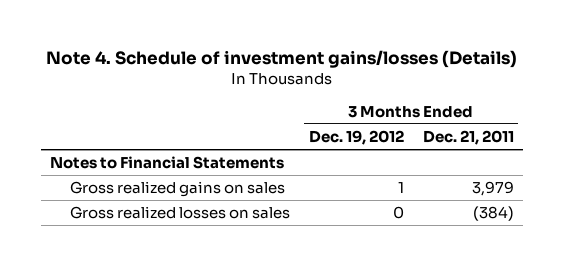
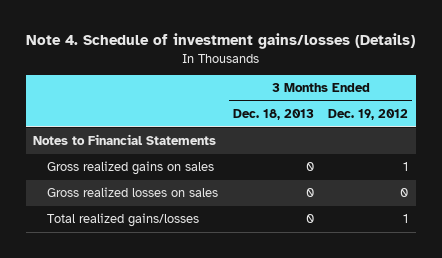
- | 3 Months Ended Dec. 19, 2012 | 3 Months Ended Dec. 21, 2011
+ | 3 Months Ended Dec. 18, 2013 | 3 Months Ended Dec. 19, 2012
+ Total realized gains/losses | 0 | 1

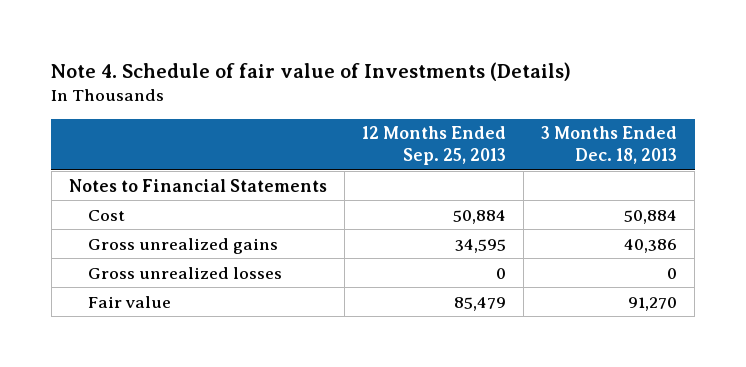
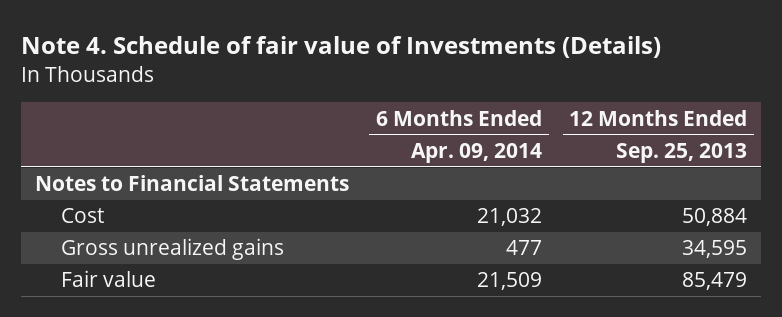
- | 12 Months Ended Sep. 25, 2013 | 3 Months Ended Dec. 18, 2013
+ | 6 Months Ended Apr. 09, 2014 | 12 Months Ended Sep. 25, 2013
- Gross unrealized losses | 0 | 0

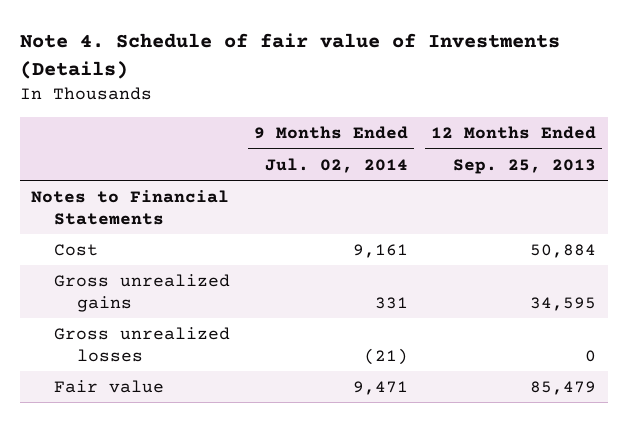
- | 6 Months Ended Apr. 09, 2014 | 12 Months Ended Sep. 25, 2013
+ | 9 Months Ended Jul. 02, 2014 | 12 Months Ended Sep. 25, 2013
+ Gross unrealized losses | (21) | 0

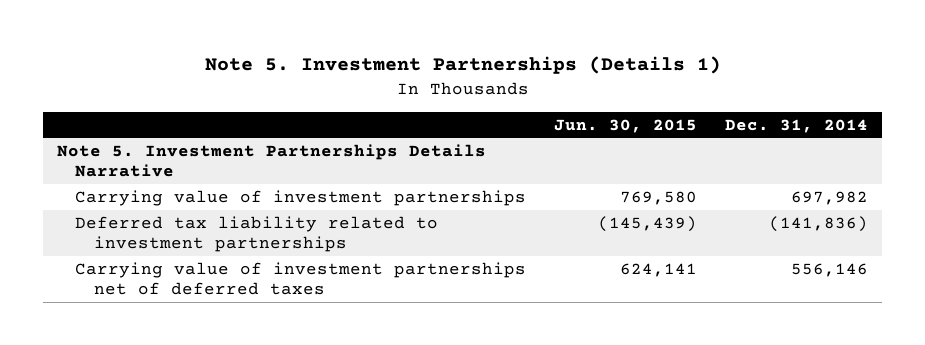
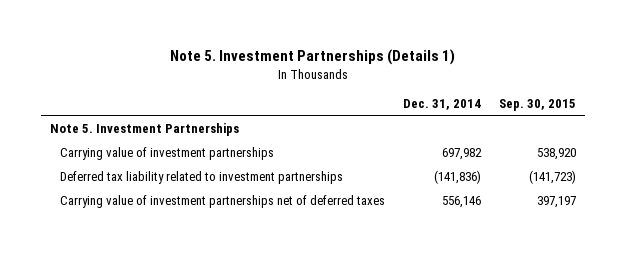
- | Jun. 30, 2015 | Dec. 31, 2014
+ | Dec. 31, 2014 | Sep. 30, 2015
- Note 5. Investment Partnerships Details Narrative
+ Note 5. Investment Partnerships

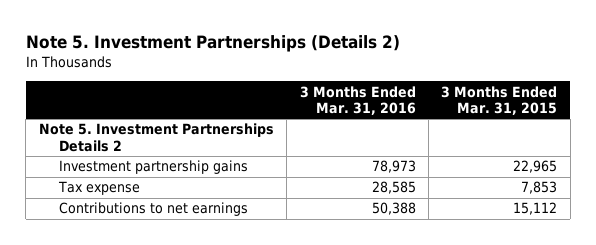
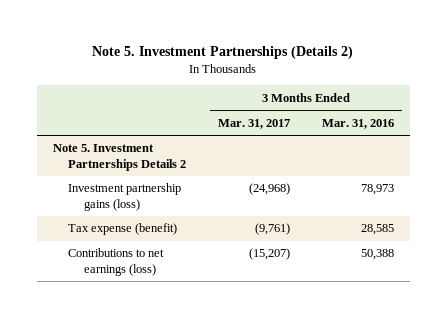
- | 3 Months Ended Mar. 31, 2016 | 3 Months Ended Mar. 31, 2015
+ | 3 Months Ended Mar. 31, 2017 | 3 Months Ended Mar. 31, 2016
- Investment partnership gains | 78,973 | 22,965
- Tax expense | 28,585 | 7,853
- Contributions to net earnings | 50,388 | 15,112
+ Investment partnership gains (loss) | (24,968) | 78,973
+ Tax expense (benefit) | (9,761) | 28,585
+ Contributions to net earnings (loss) | (15,207) | 50,388

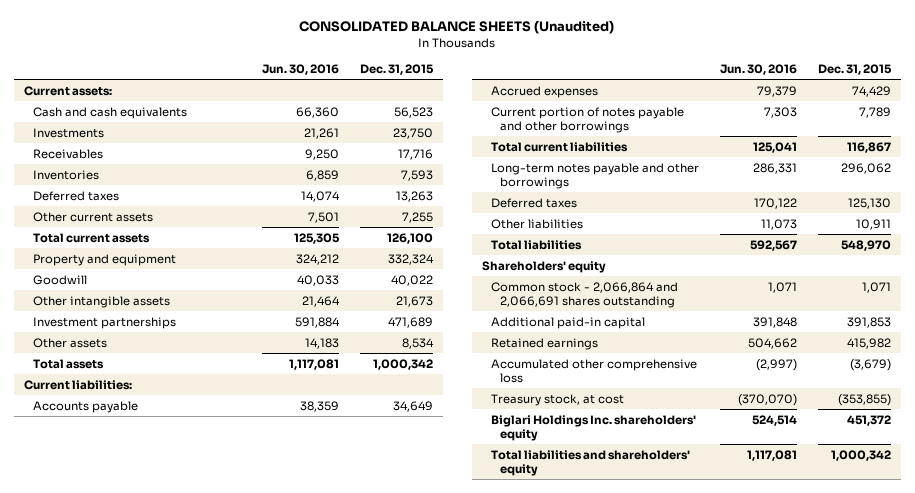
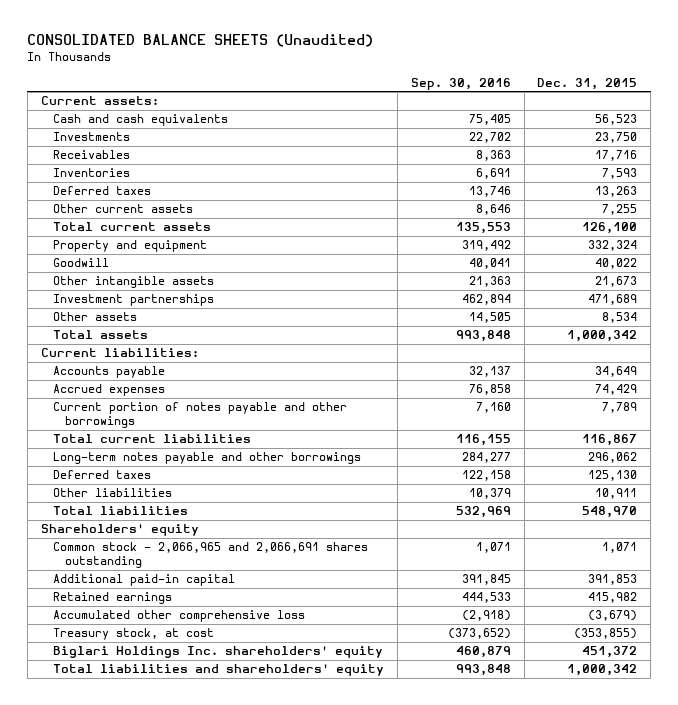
- | Jun. 30, 2016 | Dec. 31, 2015
+ | Sep. 30, 2016 | Dec. 31, 2015
- Common stock - 2,066,864 and 2,066,691 shares outstanding | 1,071 | 1,071
+ Common stock - 2,066,965 and 2,066,691 shares outstanding | 1,071 | 1,071

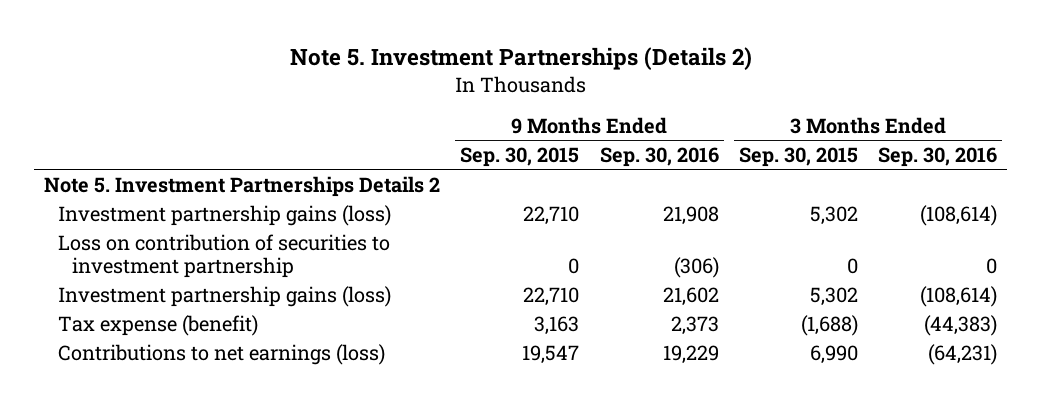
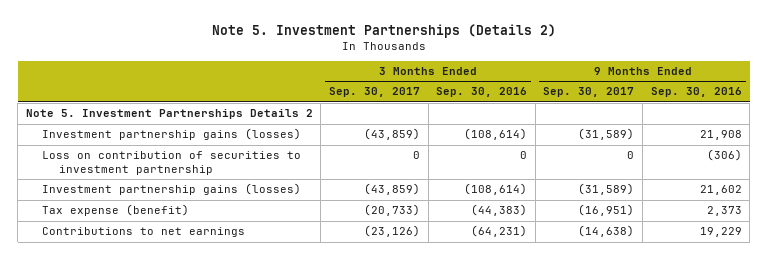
- | 9 Months Ended Sep. 30, 2015 | 9 Months Ended Sep. 30, 2016 | 3 Months Ended Sep. 30, 2015 | 3 Months Ended Sep. 30, 2016
+ | 3 Months Ended Sep. 30, 2017 | 3 Months Ended Sep. 30, 2016 | 9 Months Ended Sep. 30, 2017 | 9 Months Ended Sep. 30, 2016
- Investment partnership gains (loss) | 22,710 | 21,908 | 5,302 | (108,614)
+ Investment partnership gains (losses) | (43,859) | (108,614) | (31,589) | 21,908
- Investment partnership gains (loss) | 22,710 | 21,602 | 5,302 | (108,614)
+ Investment partnership gains (losses) | (43,859) | (108,614) | (31,589) | 21,602
- Contributions to net earnings (loss) | 19,547 | 19,229 | 6,990 | (64,231)
+ Contributions to net earnings | (23,126) | (64,231) | (14,638) | 19,229

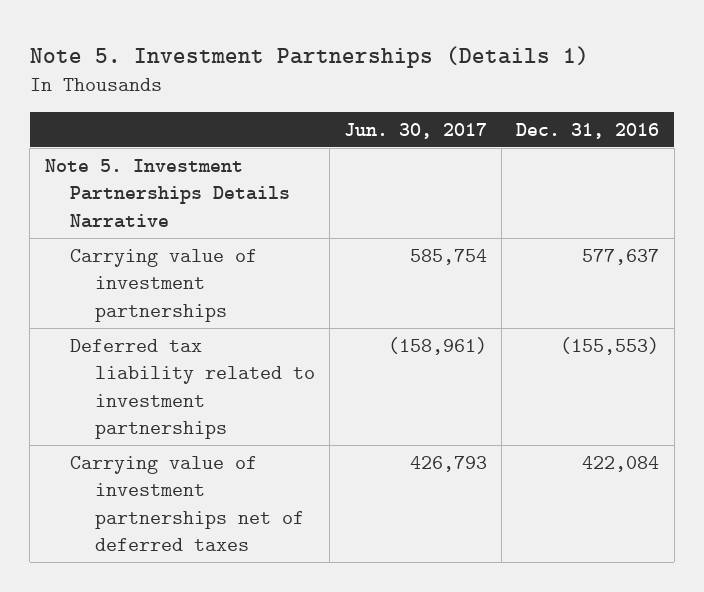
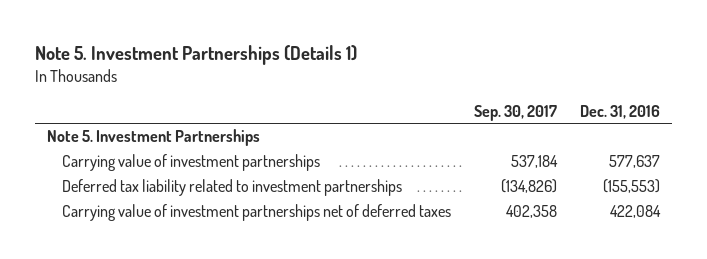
- | Jun. 30, 2017 | Dec. 31, 2016
+ | Sep. 30, 2017 | Dec. 31, 2016
- Note 5. Investment Partnerships Details Narrative
+ Note 5. Investment Partnerships

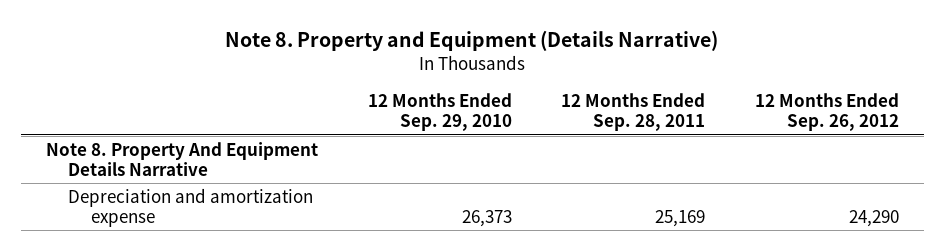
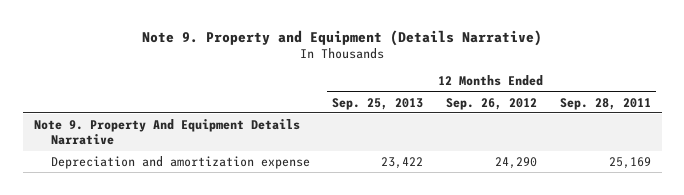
- Note 8. Property and Equipment (Details Narrative)
+ Note 9. Property and Equipment (Details Narrative)
- | 12 Months Ended Sep. 29, 2010 | 12 Months Ended Sep. 28, 2011 | 12 Months Ended Sep. 26, 2012
+ | 12 Months Ended Sep. 25, 2013 | 12 Months Ended Sep. 26, 2012 | 12 Months Ended Sep. 28, 2011
- Note 8. Property And Equipment Details Narrative
+ Note 9. Property And Equipment Details Narrative

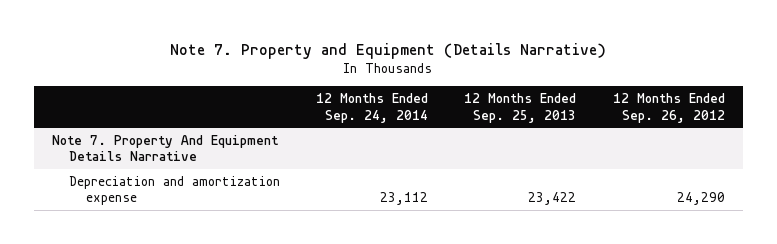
- Note 9. Property and Equipment (Details Narrative)
+ Note 7. Property and Equipment (Details Narrative)
- | 12 Months Ended Sep. 25, 2013 | 12 Months Ended Sep. 26, 2012 | 12 Months Ended Sep. 28, 2011
+ | 12 Months Ended Sep. 24, 2014 | 12 Months Ended Sep. 25, 2013 | 12 Months Ended Sep. 26, 2012
- Note 9. Property And Equipment Details Narrative
+ Note 7. Property And Equipment Details Narrative

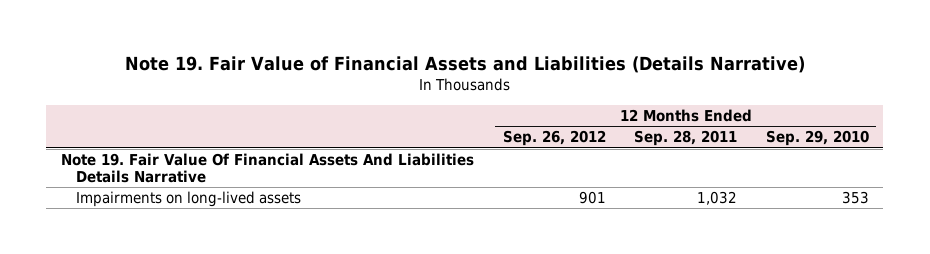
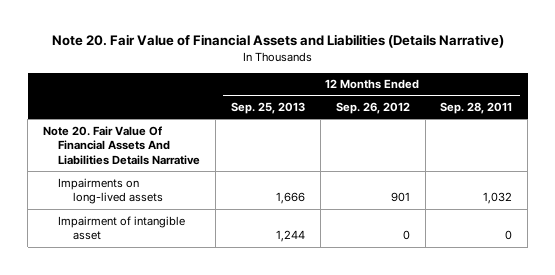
- Note 19. Fair Value of Financial Assets and Liabilities (Details Narrative)
+ Note 20. Fair Value of Financial Assets and Liabilities (Details Narrative)
- | 12 Months Ended Sep. 26, 2012 | 12 Months Ended Sep. 28, 2011 | 12 Months Ended Sep. 29, 2010
+ | 12 Months Ended Sep. 25, 2013 | 12 Months Ended Sep. 26, 2012 | 12 Months Ended Sep. 28, 2011
- Note 19. Fair Value Of Financial Assets And Liabilities Details Narrative
+ Note 20. Fair Value Of Financial Assets And Liabilities Details Narrative
+ Impairment of intangible asset | 1,244 | 0 | 0

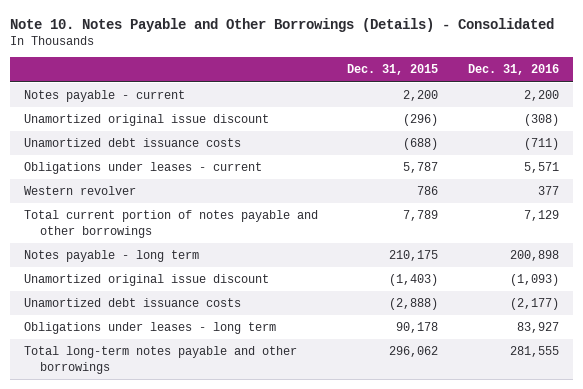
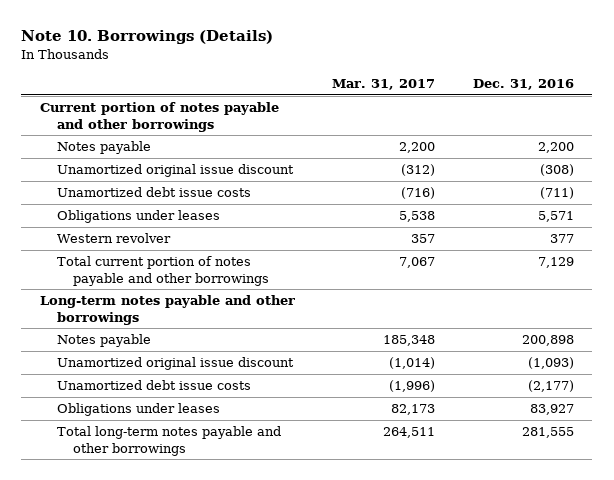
- Note 10. Notes Payable and Other Borrowings (Details) - Consolidated
+ Note 10. Borrowings (Details)
- | Dec. 31, 2015 | Dec. 31, 2016
+ | Mar. 31, 2017 | Dec. 31, 2016
- Notes payable - current | 2,200 | 2,200
+ Current portion of notes payable and other borrowings
+ Notes payable | 2,200 | 2,200
- Unamortized debt issuance costs | (688) | (711)
- Obligations under leases - current | 5,787 | 5,571
+ Unamortized debt issue costs | (716) | (711)
+ Obligations under leases | 5,538 | 5,571
- Notes payable - long term | 210,175 | 200,898
+ Long-term notes payable and other borrowings
+ Notes payable | 185,348 | 200,898
- Unamortized debt issuance costs | (2,888) | (2,177)
- Obligations under leases - long term | 90,178 | 83,927
+ Unamortized debt issue costs | (1,996) | (2,177)
+ Obligations under leases | 82,173 | 83,927

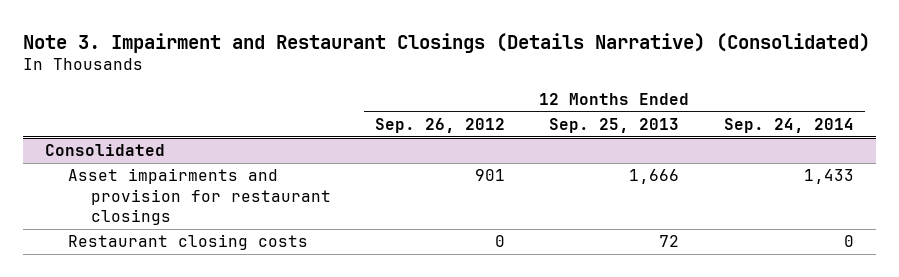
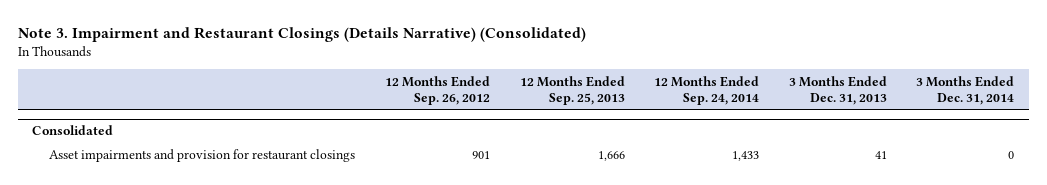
- | 12 Months Ended Sep. 26, 2012 | 12 Months Ended Sep. 25, 2013 | 12 Months Ended Sep. 24, 2014
+ | 12 Months Ended Sep. 26, 2012 | 12 Months Ended Sep. 25, 2013 | 12 Months Ended Sep. 24, 2014 | 3 Months Ended Dec. 31, 2013 | 3 Months Ended Dec. 31, 2014
@ Consolidated
- Restaurant closing costs | 0 | 72 | 0

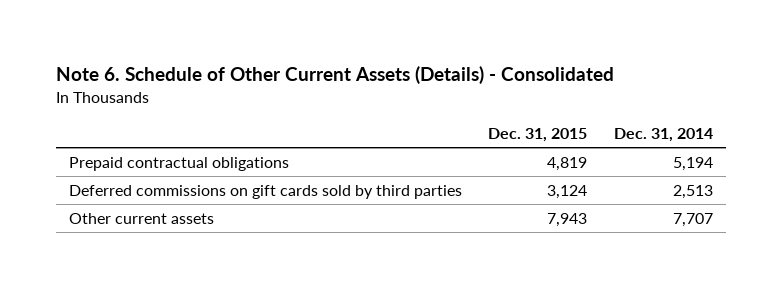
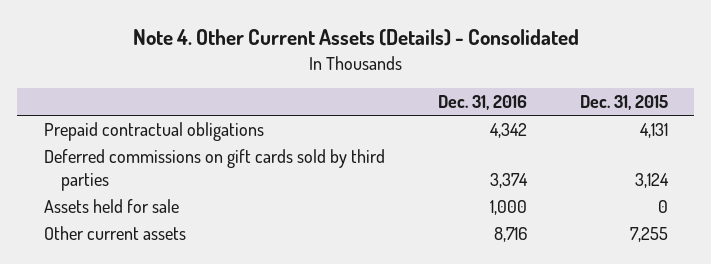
- Note 6. Schedule of Other Current Assets (Details) - Consolidated
+ Note 4. Other Current Assets (Details) - Consolidated
- | Dec. 31, 2015 | Dec. 31, 2014
+ | Dec. 31, 2016 | Dec. 31, 2015
- Prepaid contractual obligations | 4,819 | 5,194
+ Prepaid contractual obligations | 4,342 | 4,131
- Other current assets | 7,943 | 7,707
+ Assets held for sale | 1,000 | 0
+ Other current assets | 8,716 | 7,255

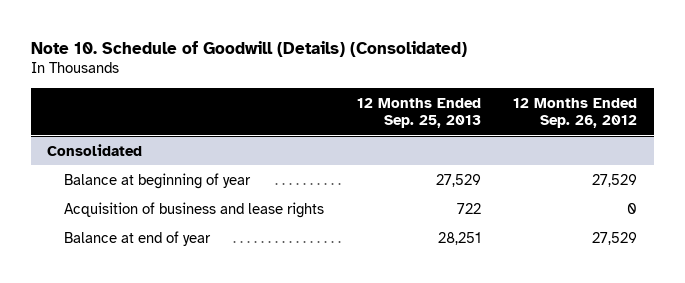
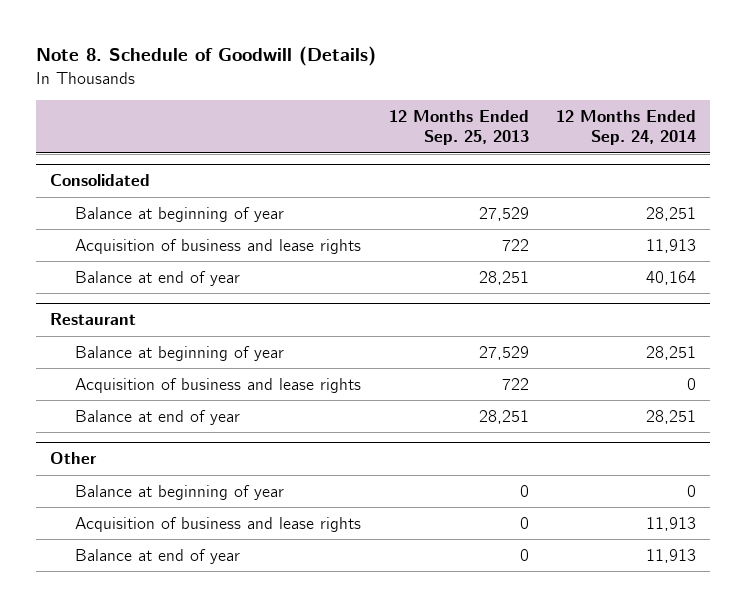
- Note 10. Schedule of Goodwill (Details) (Consolidated)
+ Note 8. Schedule of Goodwill (Details)
- | 12 Months Ended Sep. 25, 2013 | 12 Months Ended Sep. 26, 2012
+ | 12 Months Ended Sep. 25, 2013 | 12 Months Ended Sep. 24, 2014
+ Restaurant
+ Balance at beginning of year | 27,529 | 28,251
+ Acquisition of business and lease rights | 722 | 0
+ Balance at end of year | 28,251 | 28,251
+ Other
+ Balance at beginning of year | 0 | 0
+ Acquisition of business and lease rights | 0 | 11,913
+ Balance at end of year | 0 | 11,913

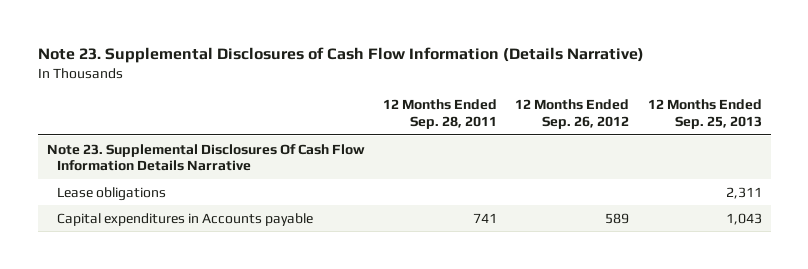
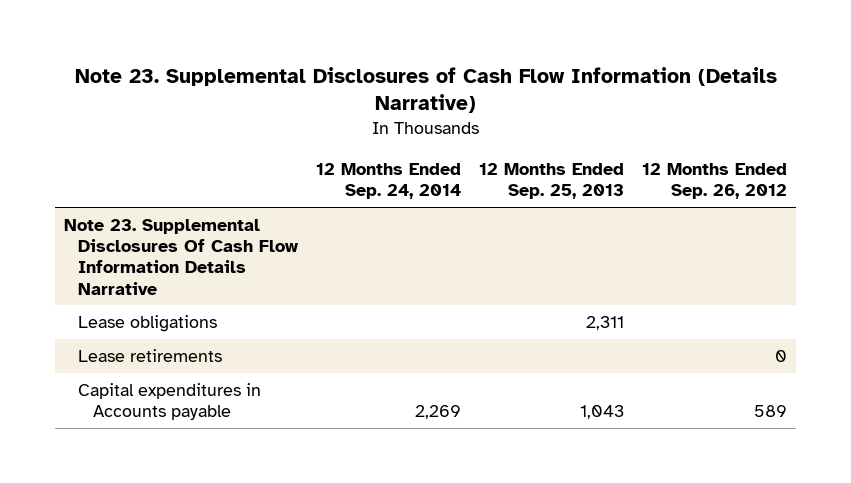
- | 12 Months Ended Sep. 28, 2011 | 12 Months Ended Sep. 26, 2012 | 12 Months Ended Sep. 25, 2013
+ | 12 Months Ended Sep. 24, 2014 | 12 Months Ended Sep. 25, 2013 | 12 Months Ended Sep. 26, 2012
+ Lease retirements | | | 0

